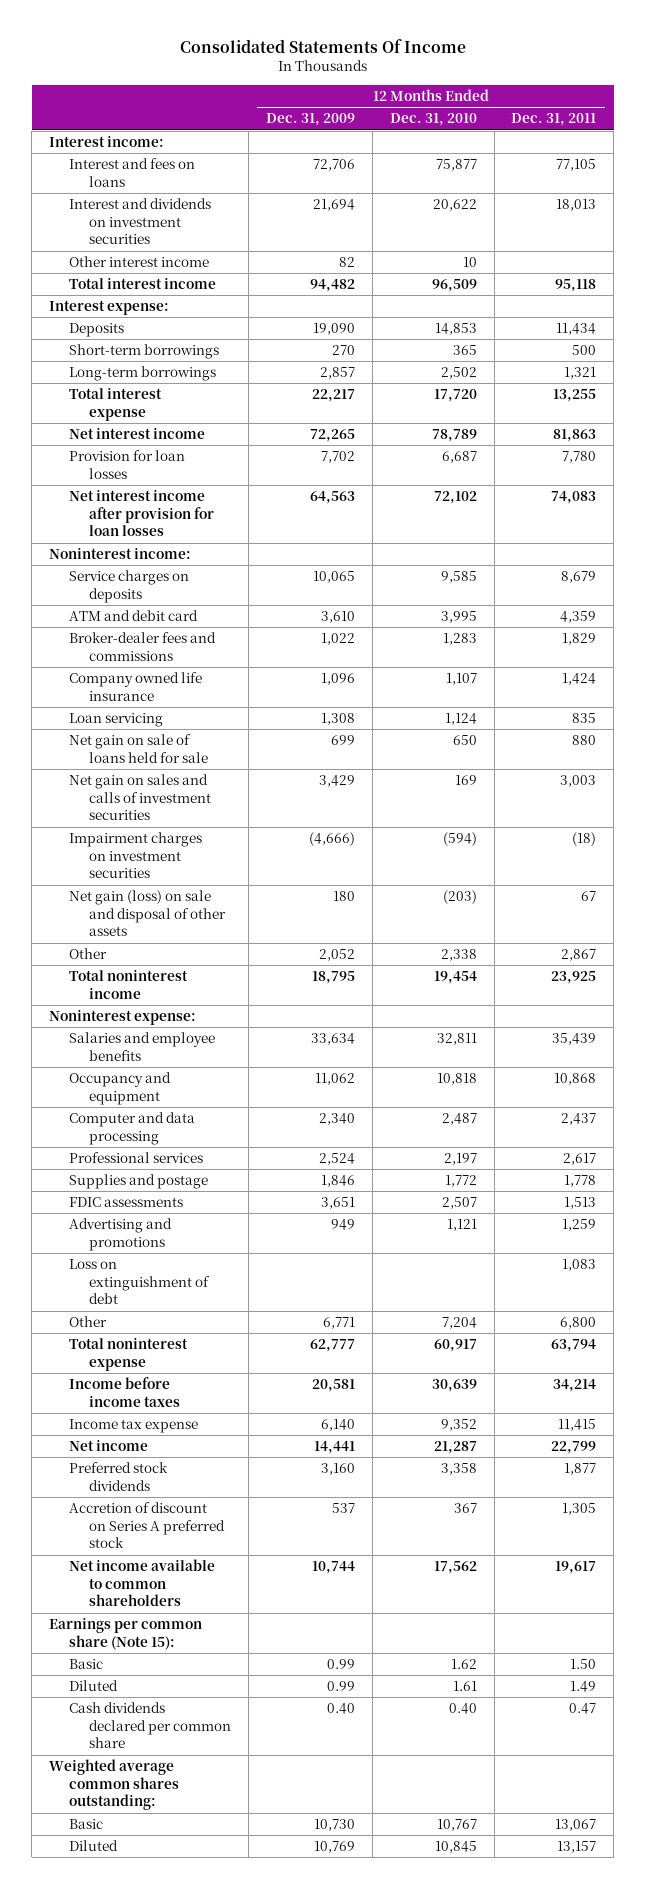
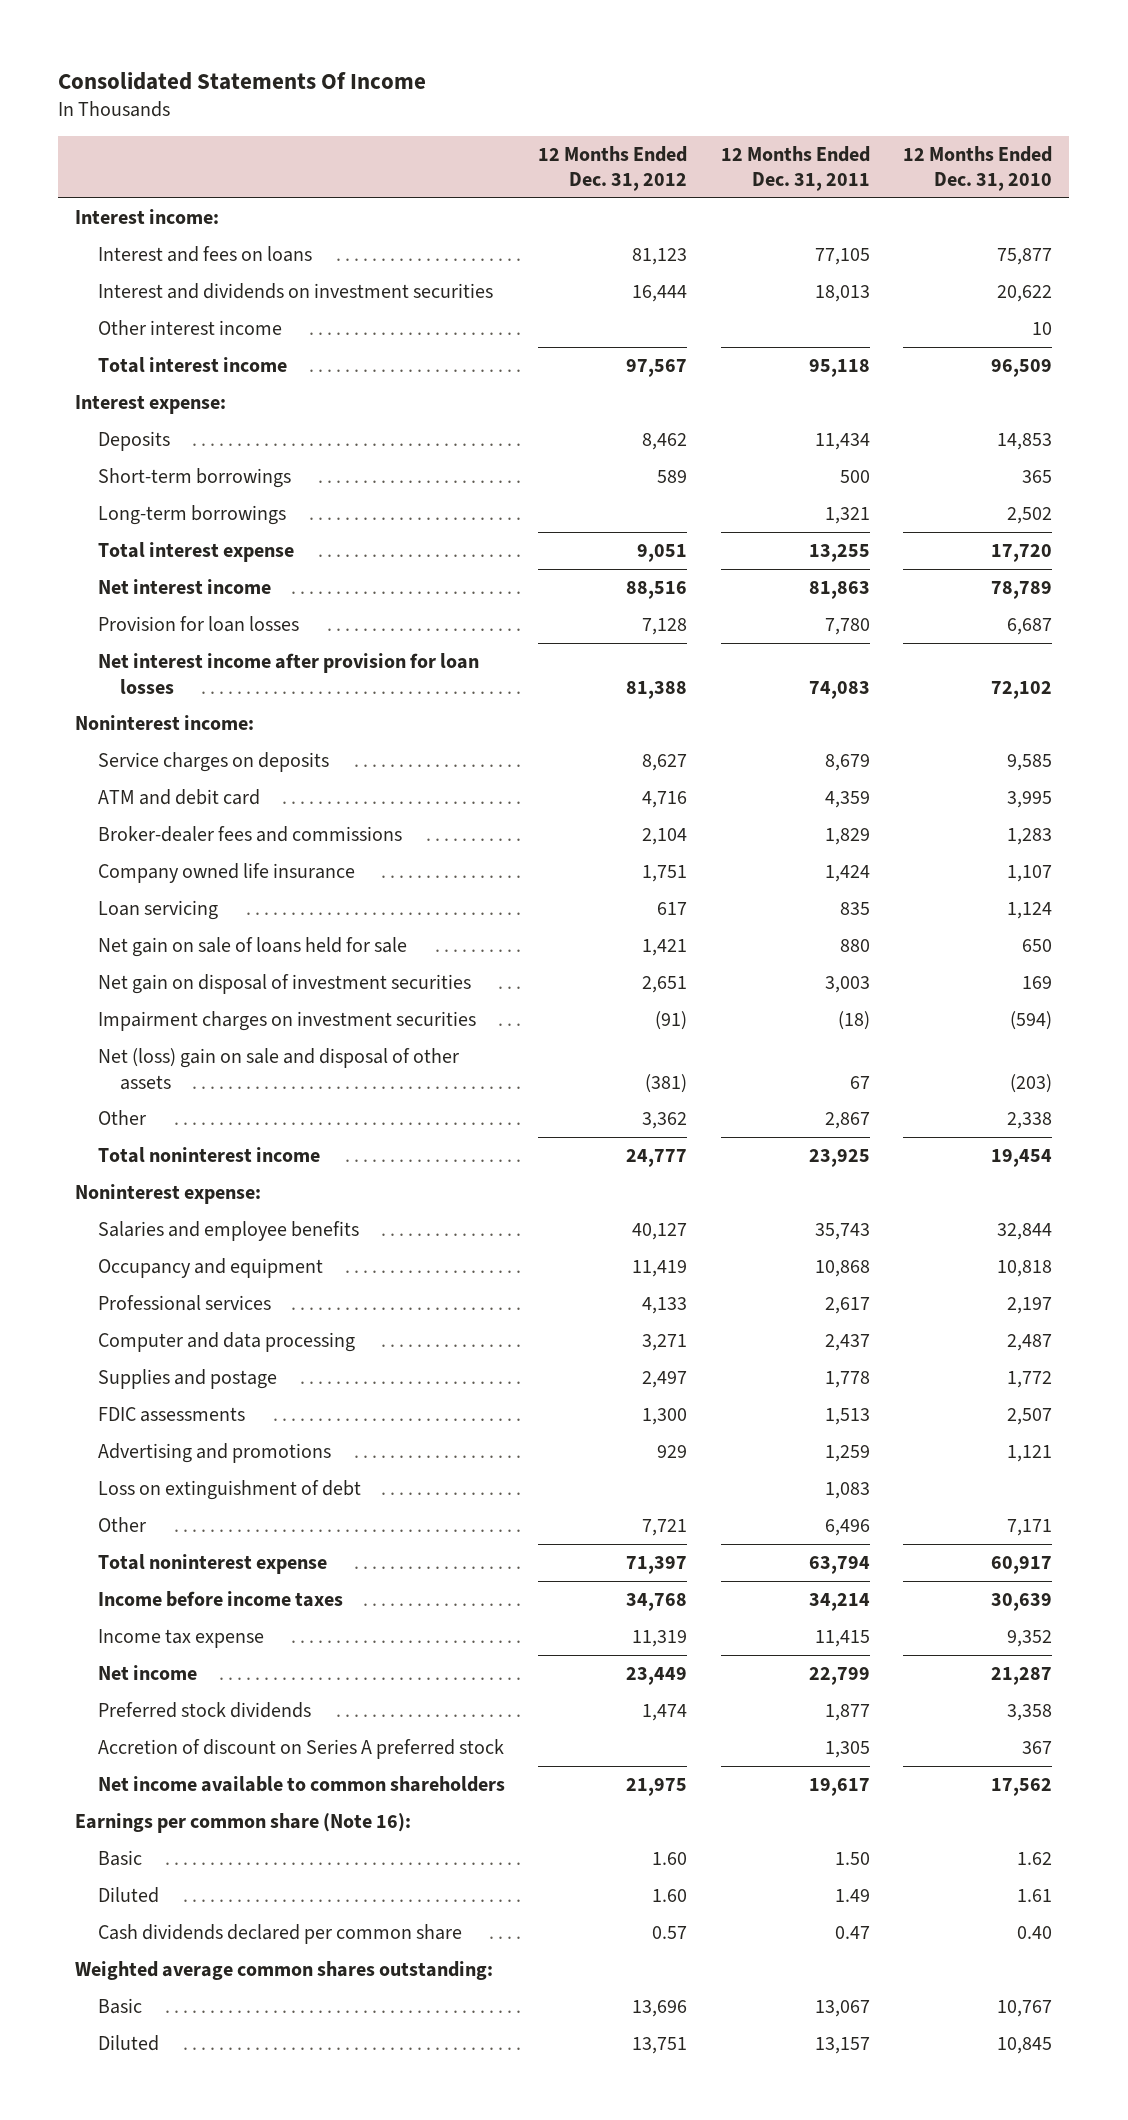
- | 12 Months Ended Dec. 31, 2009 | 12 Months Ended Dec. 31, 2010 | 12 Months Ended Dec. 31, 2011
+ | 12 Months Ended Dec. 31, 2012 | 12 Months Ended Dec. 31, 2011 | 12 Months Ended Dec. 31, 2010
- Net gain on sales and calls of investment securities | 3,429 | 169 | 3,003
+ Net gain on disposal of investment securities | 2,651 | 3,003 | 169
- Net gain (loss) on sale and disposal of other assets | 180 | (203) | 67
+ Net (loss) gain on sale and disposal of other assets | (381) | 67 | (203)
- Salaries and employee benefits | 33,634 | 32,811 | 35,439
+ Salaries and employee benefits | 40,127 | 35,743 | 32,844
moved down: Computer and data processing | 3,271 | 2,437 | 2,487
- Other | 6,771 | 7,204 | 6,800
+ Other | 7,721 | 6,496 | 7,171
- Earnings per common share (Note 15):
+ Earnings per common share (Note 16):

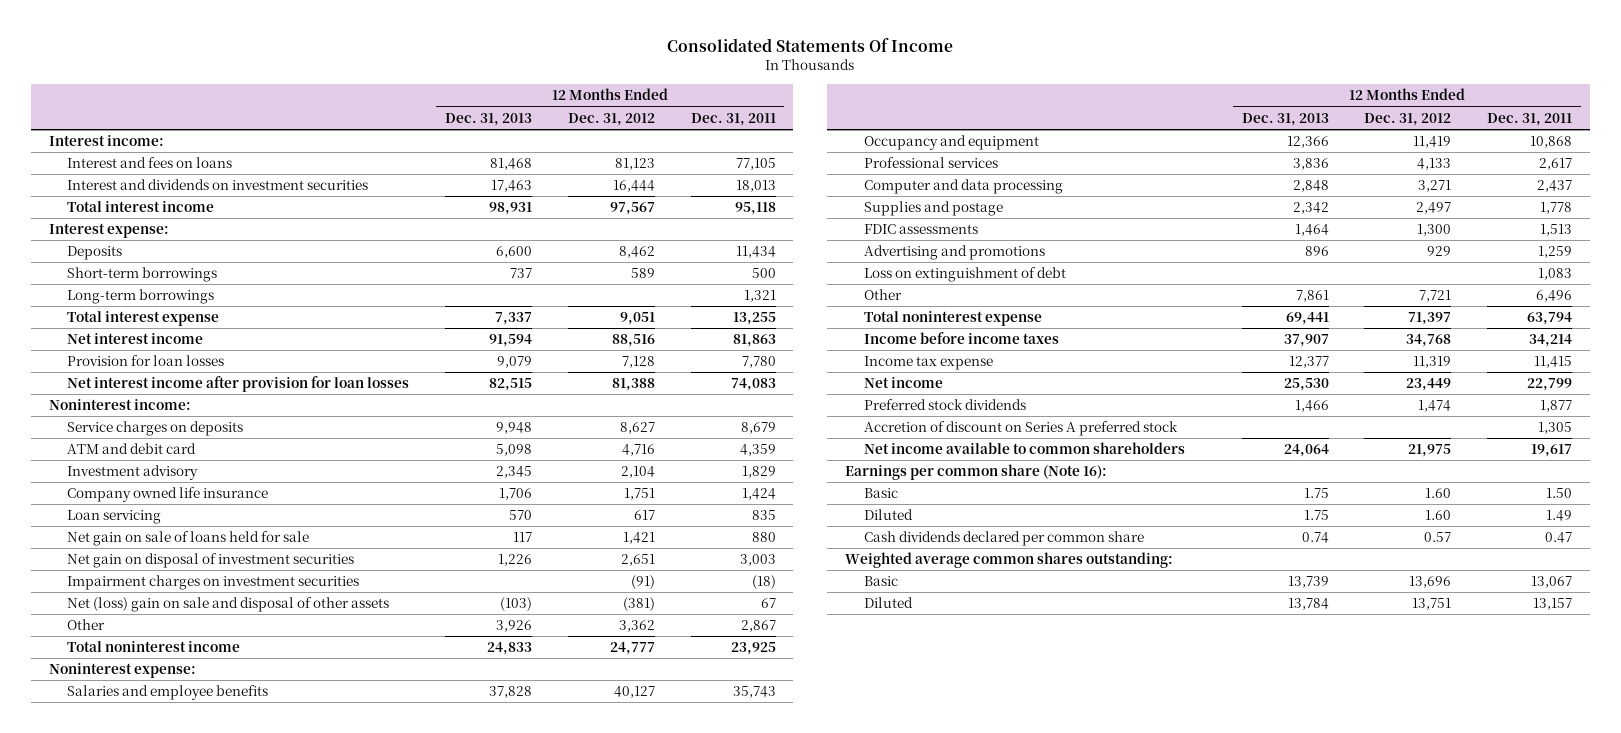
- | 12 Months Ended Dec. 31, 2012 | 12 Months Ended Dec. 31, 2011 | 12 Months Ended Dec. 31, 2010
+ | 12 Months Ended Dec. 31, 2013 | 12 Months Ended Dec. 31, 2012 | 12 Months Ended Dec. 31, 2011
- Other interest income | | | 10
- Broker-dealer fees and commissions | 2,104 | 1,829 | 1,283
+ Investment advisory | 2,345 | 2,104 | 1,829

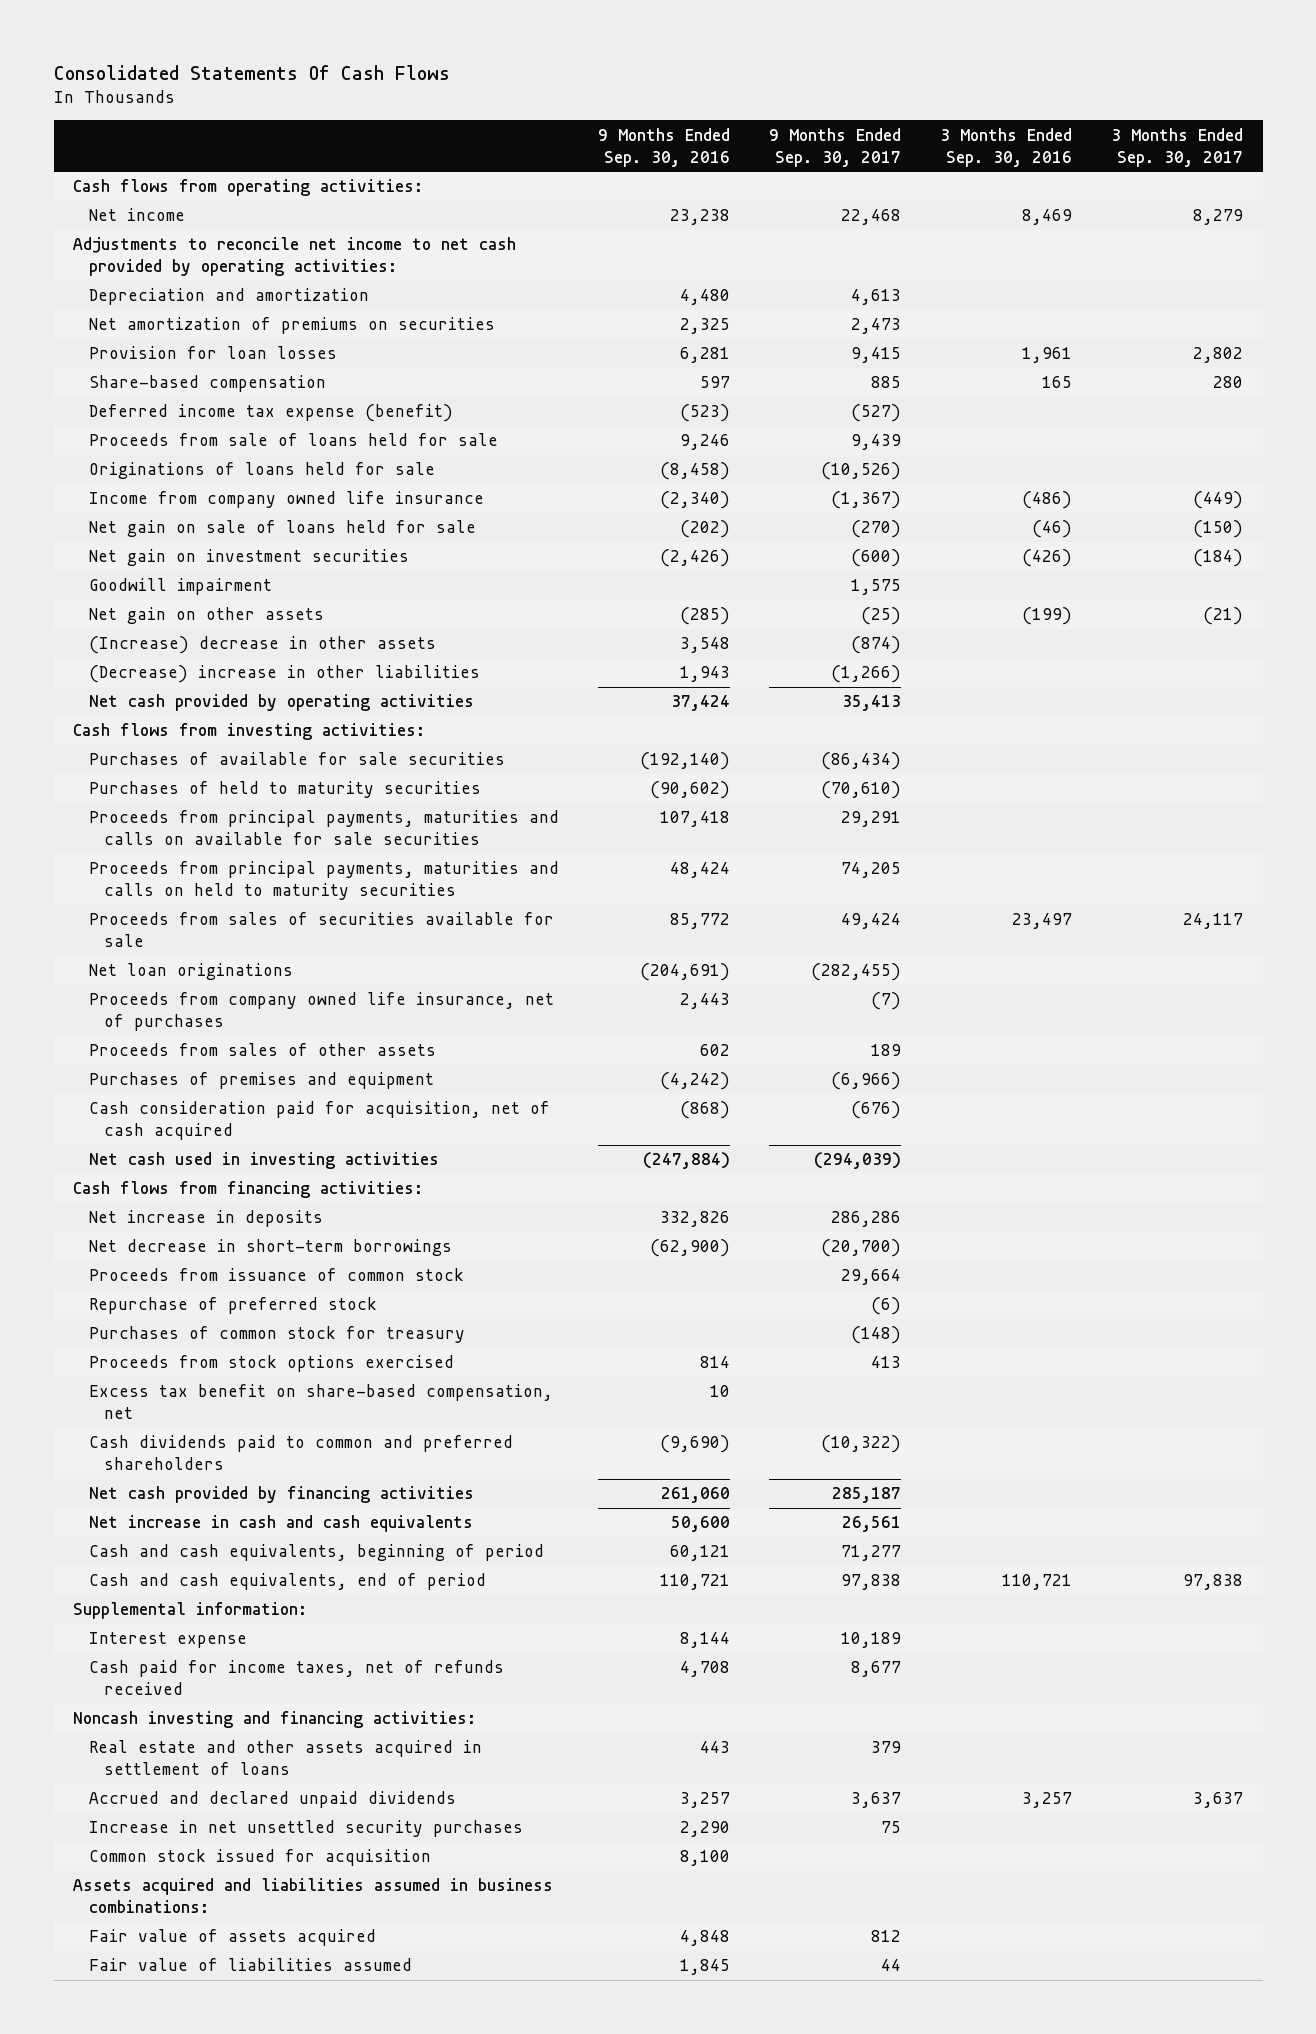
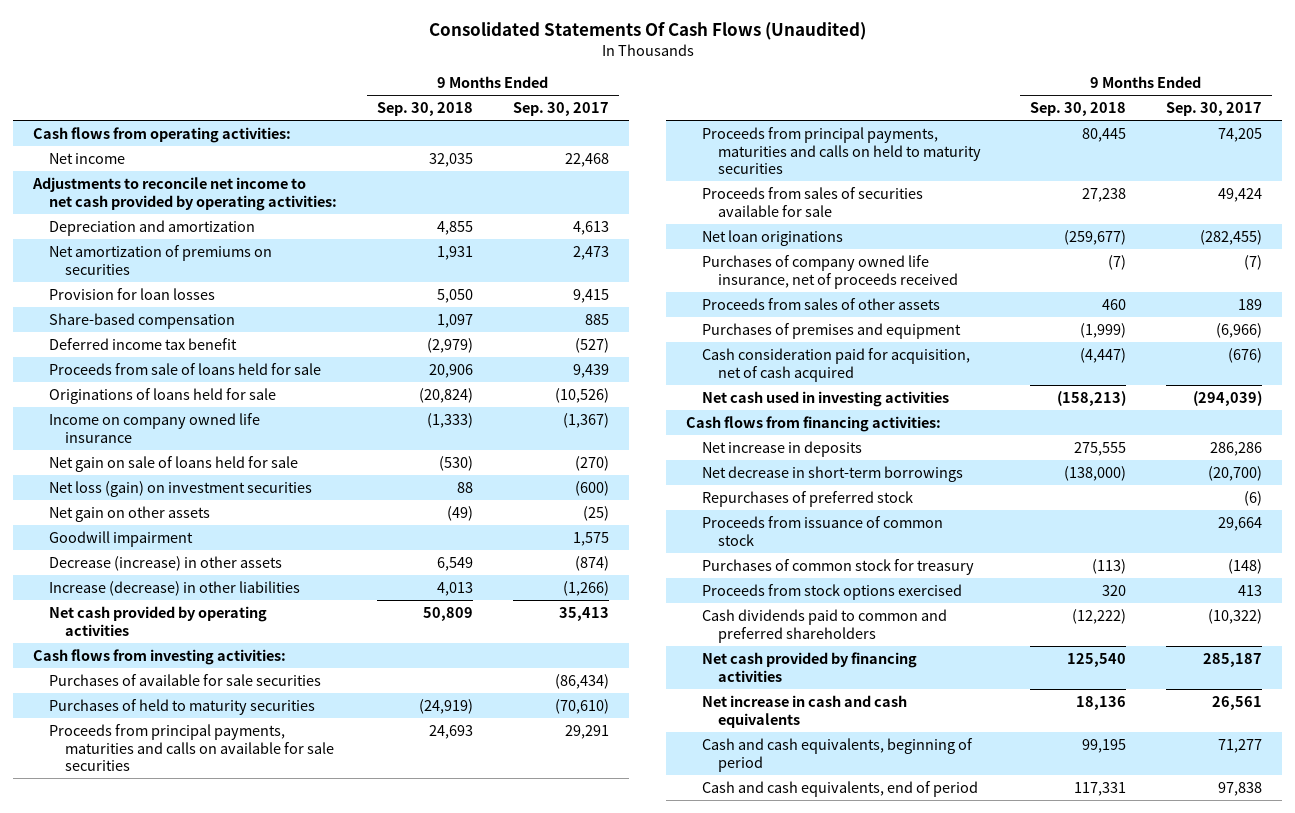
- Consolidated Statements Of Cash Flows
+ Consolidated Statements Of Cash Flows (Unaudited)
- | 9 Months Ended Sep. 30, 2016 | 9 Months Ended Sep. 30, 2017 | 3 Months Ended Sep. 30, 2016 | 3 Months Ended Sep. 30, 2017
+ | 9 Months Ended Sep. 30, 2018 | 9 Months Ended Sep. 30, 2017
- Deferred income tax expense (benefit) | (523) | (527) | |
+ Deferred income tax benefit | (2,979) | (527)
- Income from company owned life insurance | (2,340) | (1,367) | (486) | (449)
+ Income on company owned life insurance | (1,333) | (1,367)
- Net gain on investment securities | (2,426) | (600) | (426) | (184)
+ Net loss (gain) on investment securities | 88 | (600)
- (Increase) decrease in other assets | 3,548 | (874) | |
- (Decrease) increase in other liabilities | 1,943 | (1,266) | |
moved down: Goodwill impairment | | 1,575
+ Decrease (increase) in other assets | 6,549 | (874)
+ Increase (decrease) in other liabilities | 4,013 | (1,266)
- Proceeds from company owned life insurance, net of purchases | 2,443 | (7) | |
+ Purchases of company owned life insurance, net of proceeds received | (7) | (7)
+ Repurchases of preferred stock | | (6)
- Repurchase of preferred stock | | (6) | |
- Excess tax benefit on share-based compensation, net | 10 | | |
- Supplemental information:
- Interest expense | 8,144 | 10,189 | |
- Cash paid for income taxes, net of refunds received | 4,708 | 8,677 | |
- Noncash investing and financing activities:
- Real estate and other assets acquired in settlement of loans | 443 | 379 | |
- Accrued and declared unpaid dividends | 3,257 | 3,637 | 3,257 | 3,637
- Increase in net unsettled security purchases | 2,290 | 75 | |
- Common stock issued for acquisition | 8,100 | | |
- Assets acquired and liabilities assumed in business combinations:
- Fair value of assets acquired | 4,848 | 812 | |
- Fair value of liabilities assumed | 1,845 | 44 | |

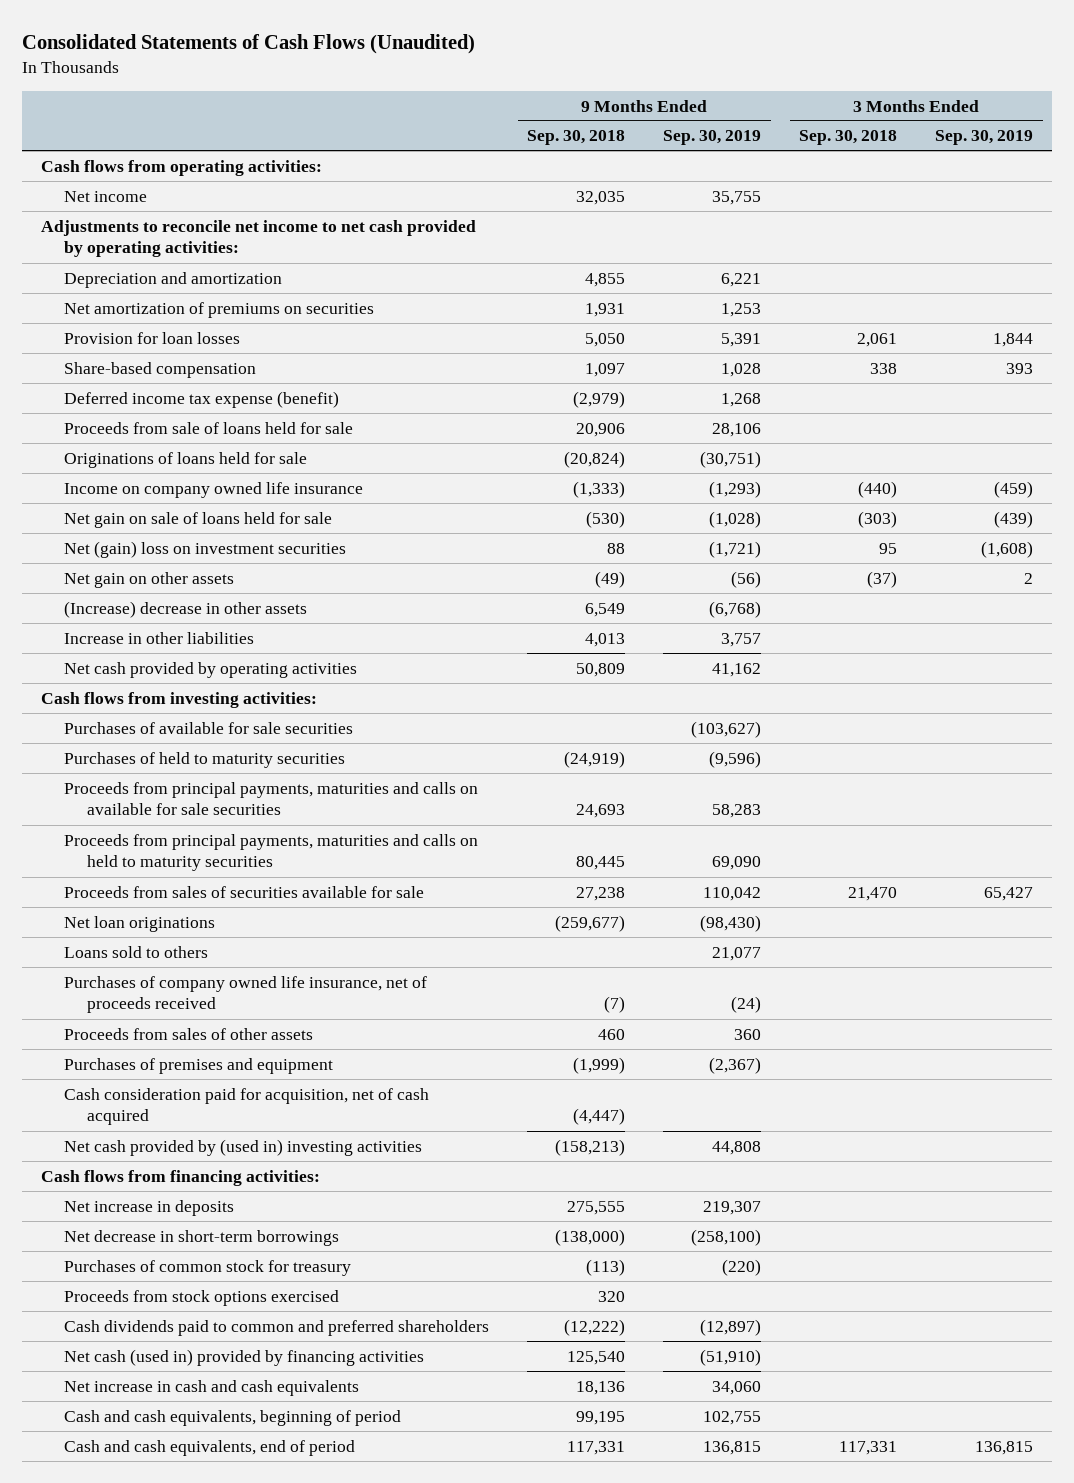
- Consolidated Statements Of Cash Flows (Unaudited)
+ Consolidated Statements of Cash Flows (Unaudited)
- | 9 Months Ended Sep. 30, 2018 | 9 Months Ended Sep. 30, 2017
+ | 9 Months Ended Sep. 30, 2018 | 9 Months Ended Sep. 30, 2019 | 3 Months Ended Sep. 30, 2018 | 3 Months Ended Sep. 30, 2019
- Deferred income tax benefit | (2,979) | (527)
+ Deferred income tax expense (benefit) | (2,979) | 1,268 | |
- Net loss (gain) on investment securities | 88 | (600)
+ Net (gain) loss on investment securities | 88 | (1,721) | 95 | (1,608)
- Goodwill impairment | | 1,575
- Decrease (increase) in other assets | 6,549 | (874)
- Increase (decrease) in other liabilities | 4,013 | (1,266)
+ (Increase) decrease in other assets | 6,549 | (6,768) | |
+ Increase in other liabilities | 4,013 | 3,757 | |
+ Loans sold to others | | 21,077 | |
- Net cash used in investing activities | (158,213) | (294,039)
+ Net cash provided by (used in) investing activities | (158,213) | 44,808 | |
- Repurchases of preferred stock | | (6)
- Proceeds from issuance of common stock | | 29,664
- Net cash provided by financing activities | 125,540 | 285,187
+ Net cash (used in) provided by financing activities | 125,540 | (51,910) | |

